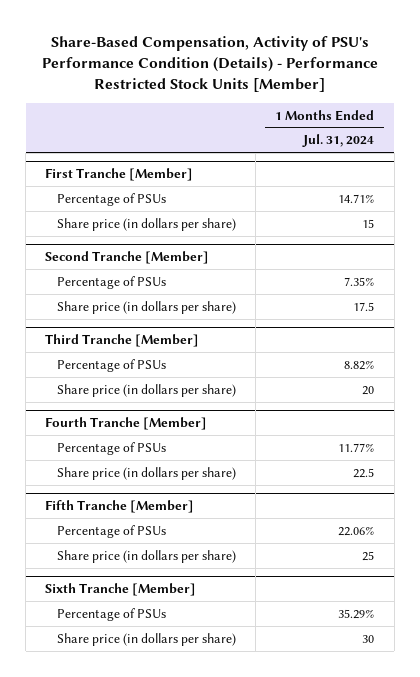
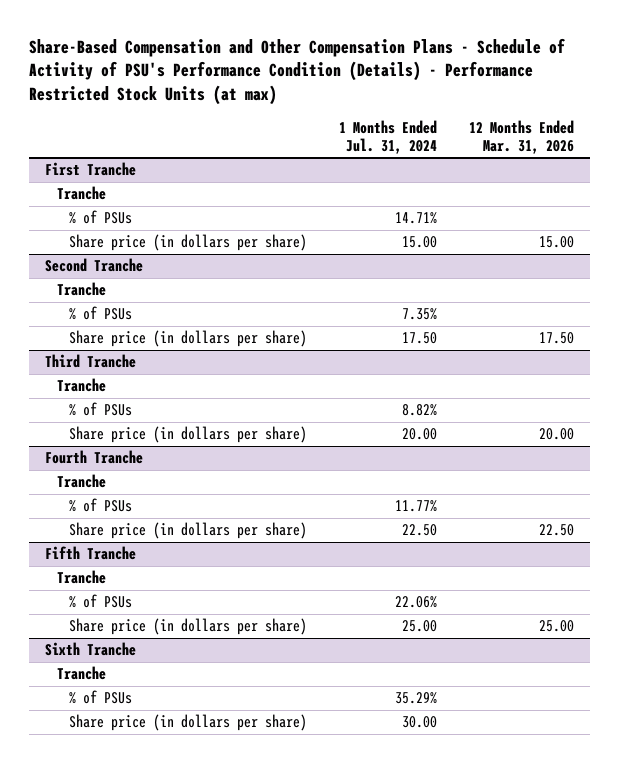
- Share-Based Compensation, Activity of PSU's Performance Condition (Details) - Performance Restricted Stock Units [Member]
+ Share-Based Compensation and Other Compensation Plans - Schedule of Activity of PSU's Performance Condition (Details) - Performance Restricted Stock Units (at max)
- | 1 Months Ended Jul. 31, 2024
+ | 1 Months Ended Jul. 31, 2024 | 12 Months Ended Mar. 31, 2026
- First Tranche [Member]
- Percentage of PSUs | 14.71%
- Share price (in dollars per share) | 15
- Second Tranche [Member]
- Percentage of PSUs | 7.35%
- Share price (in dollars per share) | 17.5
- Third Tranche [Member]
- Percentage of PSUs | 8.82%
- Share price (in dollars per share) | 20
- Fourth Tranche [Member]
- Percentage of PSUs | 11.77%
- Share price (in dollars per share) | 22.5
- Fifth Tranche [Member]
- Percentage of PSUs | 22.06%
- Share price (in dollars per share) | 25
- Sixth Tranche [Member]
- Percentage of PSUs | 35.29%
- Share price (in dollars per share) | 30
+ First Tranche
+ Tranche
+ % of PSUs | 14.71% |
+ Share price (in dollars per share) | 15.00 | 15.00
+ Second Tranche
+ Tranche
+ % of PSUs | 7.35% |
+ Share price (in dollars per share) | 17.50 | 17.50
+ Third Tranche
+ Tranche
+ % of PSUs | 8.82% |
+ Share price (in dollars per share) | 20.00 | 20.00
+ Fourth Tranche
+ Tranche
+ % of PSUs | 11.77% |
+ Share price (in dollars per share) | 22.50 | 22.50
+ Fifth Tranche
+ Tranche
+ % of PSUs | 22.06% |
+ Share price (in dollars per share) | 25.00 | 25.00
+ Sixth Tranche
+ Tranche
+ % of PSUs | 35.29% |
+ Share price (in dollars per share) | 30.00 |

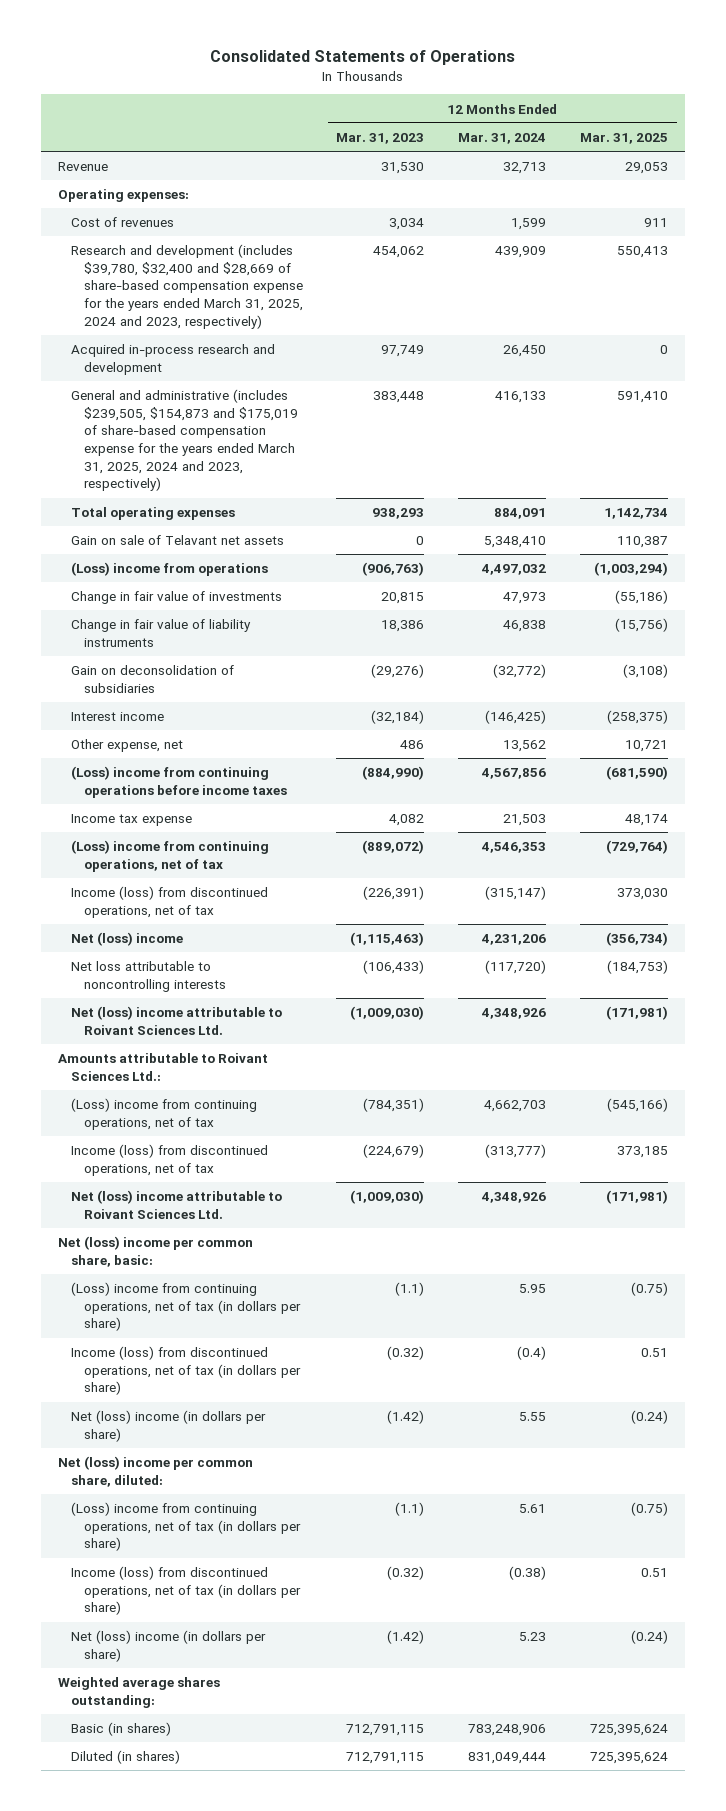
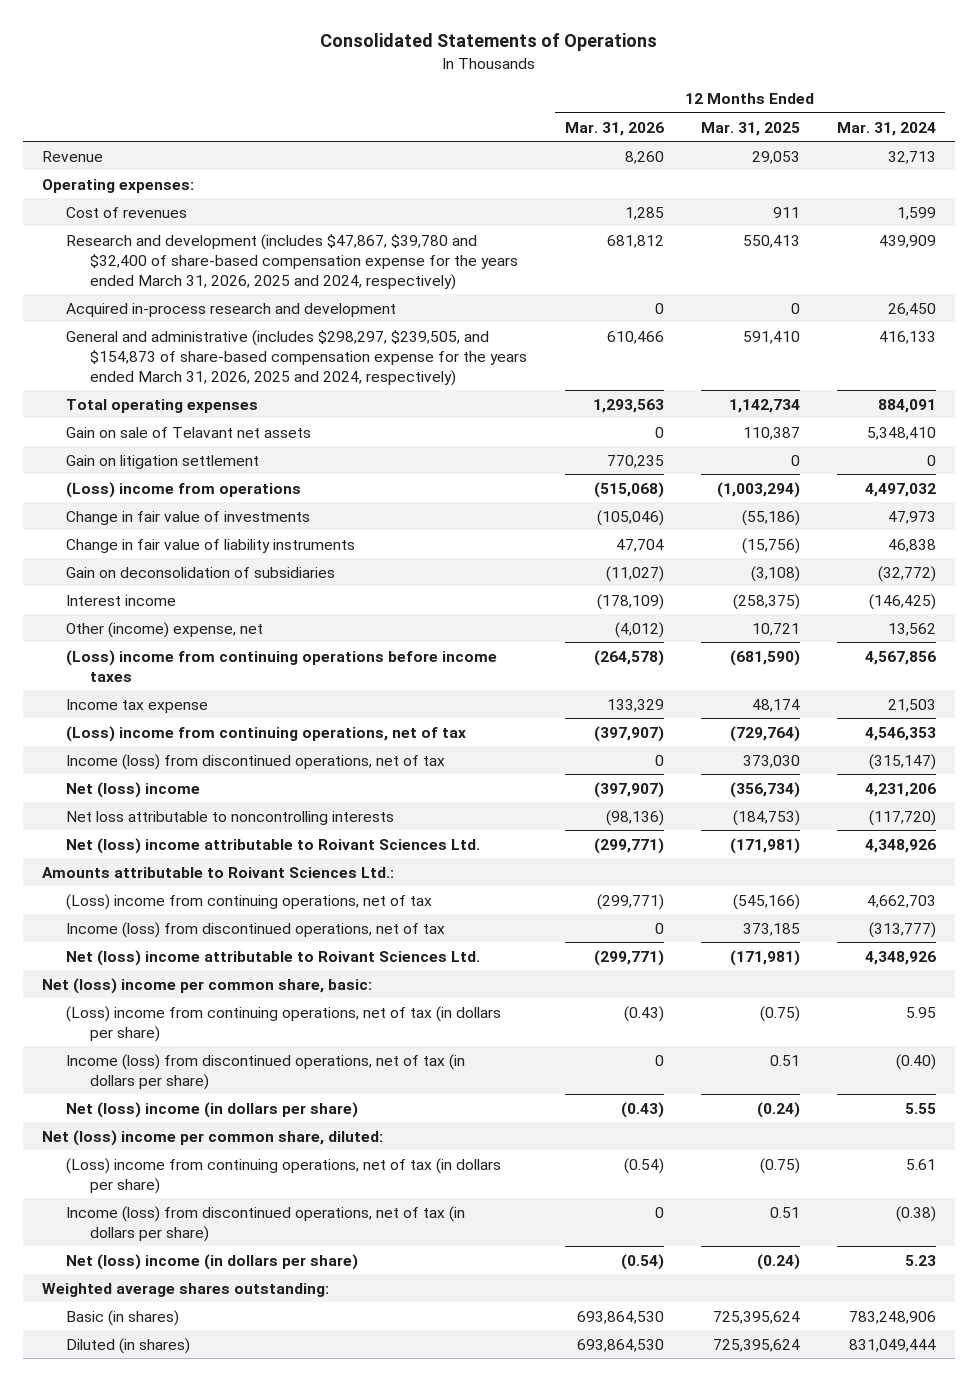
- | 12 Months Ended Mar. 31, 2023 | 12 Months Ended Mar. 31, 2024 | 12 Months Ended Mar. 31, 2025
+ | 12 Months Ended Mar. 31, 2026 | 12 Months Ended Mar. 31, 2025 | 12 Months Ended Mar. 31, 2024
- Research and development (includes $39,780, $32,400 and $28,669 of share-based compensation expense for the years ended March 31, 2025, 2024 and 2023, respectively) | 454,062 | 439,909 | 550,413
+ Research and development (includes $47,867, $39,780 and $32,400 of share-based compensation expense for the years ended March 31, 2026, 2025 and 2024, respectively) | 681,812 | 550,413 | 439,909
- General and administrative (includes $239,505, $154,873 and $175,019 of share-based compensation expense for the years ended March 31, 2025, 2024 and 2023, respectively) | 383,448 | 416,133 | 591,410
+ General and administrative (includes $298,297, $239,505, and $154,873 of share-based compensation expense for the years ended March 31, 2026, 2025 and 2024, respectively) | 610,466 | 591,410 | 416,133
+ Gain on litigation settlement | 770,235 | 0 | 0
- Other expense, net | 486 | 13,562 | 10,721
+ Other (income) expense, net | (4,012) | 10,721 | 13,562
- Income (loss) from discontinued operations, net of tax (in dollars per share) | (0.32) | (0.4) | 0.51
+ Income (loss) from discontinued operations, net of tax (in dollars per share) | 0 | 0.51 | (0.40)

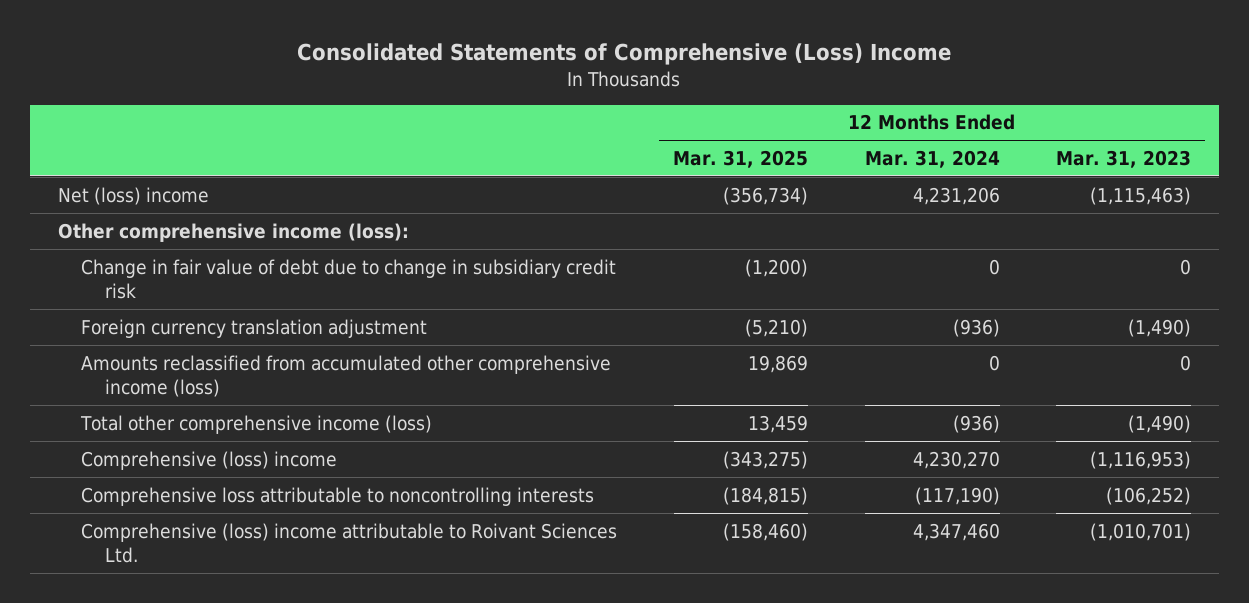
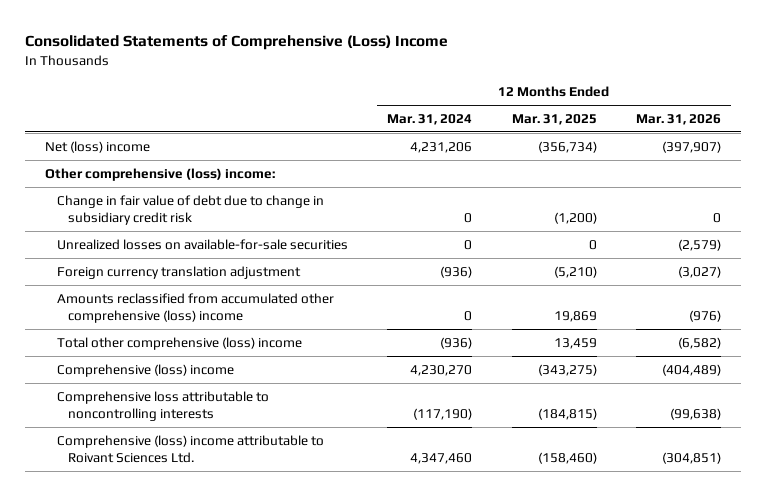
- | 12 Months Ended Mar. 31, 2025 | 12 Months Ended Mar. 31, 2024 | 12 Months Ended Mar. 31, 2023
+ | 12 Months Ended Mar. 31, 2024 | 12 Months Ended Mar. 31, 2025 | 12 Months Ended Mar. 31, 2026
- Other comprehensive income (loss):
+ Other comprehensive (loss) income:
+ Unrealized losses on available-for-sale securities | 0 | 0 | (2,579)
- Amounts reclassified from accumulated other comprehensive income (loss) | 19,869 | 0 | 0
- Total other comprehensive income (loss) | 13,459 | (936) | (1,490)
+ Amounts reclassified from accumulated other comprehensive (loss) income | 0 | 19,869 | (976)
+ Total other comprehensive (loss) income | (936) | 13,459 | (6,582)

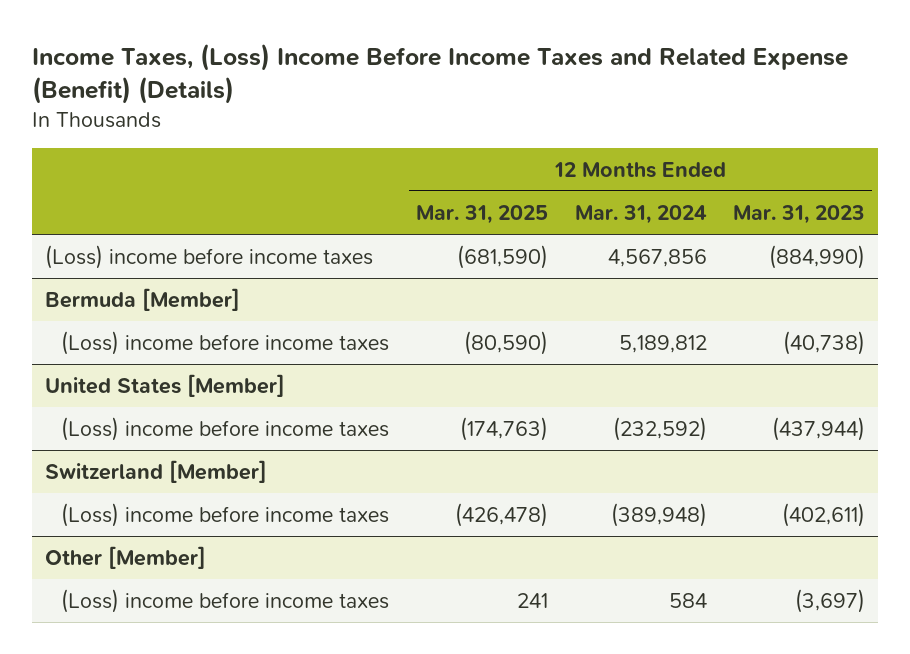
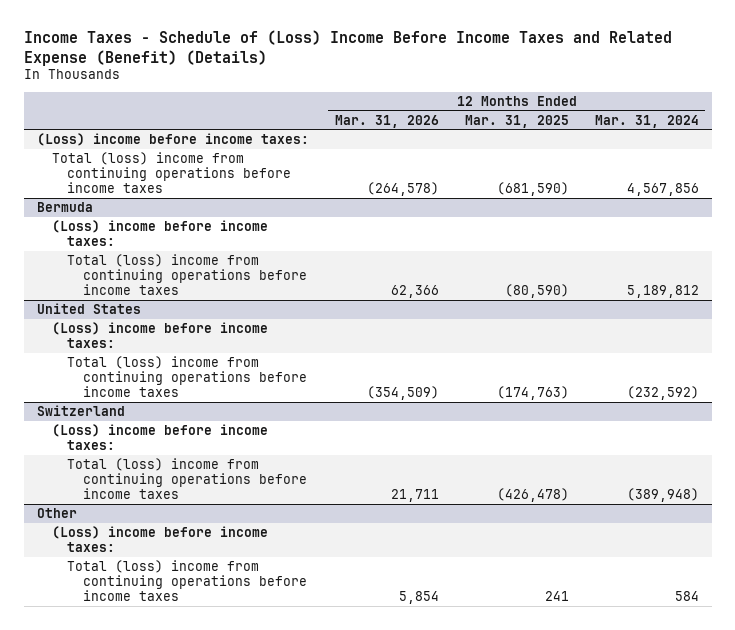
- Income Taxes, (Loss) Income Before Income Taxes and Related Expense (Benefit) (Details)
+ Income Taxes - Schedule of (Loss) Income Before Income Taxes and Related Expense (Benefit) (Details)
- | 12 Months Ended Mar. 31, 2025 | 12 Months Ended Mar. 31, 2024 | 12 Months Ended Mar. 31, 2023
+ | 12 Months Ended Mar. 31, 2026 | 12 Months Ended Mar. 31, 2025 | 12 Months Ended Mar. 31, 2024
- (Loss) income before income taxes | (681,590) | 4,567,856 | (884,990)
- Bermuda [Member]
- (Loss) income before income taxes | (80,590) | 5,189,812 | (40,738)
- United States [Member]
- (Loss) income before income taxes | (174,763) | (232,592) | (437,944)
- Switzerland [Member]
- (Loss) income before income taxes | (426,478) | (389,948) | (402,611)
- Other [Member]
- (Loss) income before income taxes | 241 | 584 | (3,697)
+ (Loss) income before income taxes:
+ Total (loss) income from continuing operations before income taxes | (264,578) | (681,590) | 4,567,856
+ Bermuda
+ (Loss) income before income taxes:
+ Total (loss) income from continuing operations before income taxes | 62,366 | (80,590) | 5,189,812
+ United States
+ (Loss) income before income taxes:
+ Total (loss) income from continuing operations before income taxes | (354,509) | (174,763) | (232,592)
+ Switzerland
+ (Loss) income before income taxes:
+ Total (loss) income from continuing operations before income taxes | 21,711 | (426,478) | (389,948)
+ Other
+ (Loss) income before income taxes:
+ Total (loss) income from continuing operations before income taxes | 5,854 | 241 | 584

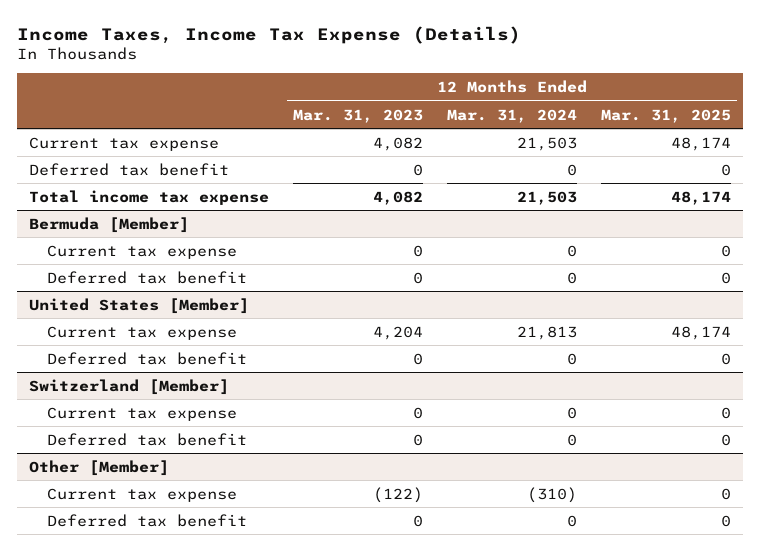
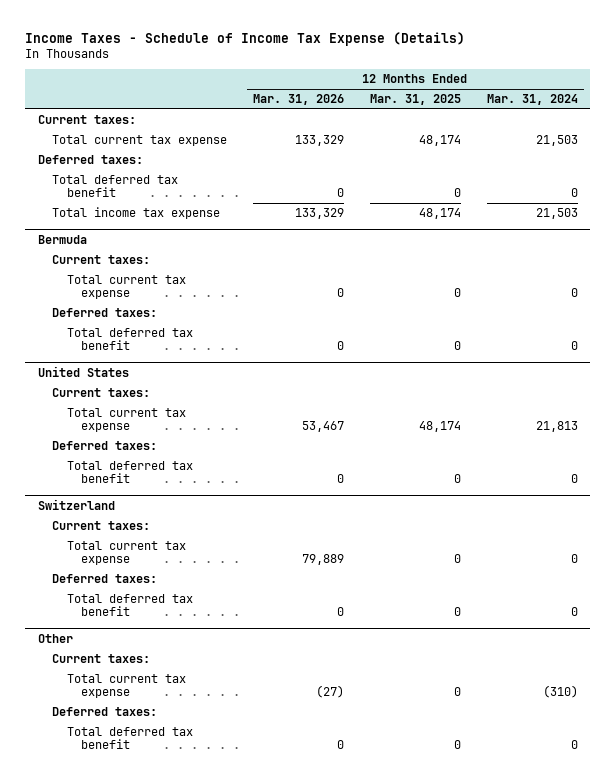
- Income Taxes, Income Tax Expense (Details)
+ Income Taxes - Schedule of Income Tax Expense (Details)
- | 12 Months Ended Mar. 31, 2023 | 12 Months Ended Mar. 31, 2024 | 12 Months Ended Mar. 31, 2025
+ | 12 Months Ended Mar. 31, 2026 | 12 Months Ended Mar. 31, 2025 | 12 Months Ended Mar. 31, 2024
- Current tax expense | 4,082 | 21,503 | 48,174
- Deferred tax benefit | 0 | 0 | 0
+ Current taxes:
+ Total current tax expense | 133,329 | 48,174 | 21,503
+ Deferred taxes:
+ Total deferred tax benefit | 0 | 0 | 0
- Bermuda [Member]
- Current tax expense | 0 | 0 | 0
- Deferred tax benefit | 0 | 0 | 0
- United States [Member]
- Current tax expense | 4,204 | 21,813 | 48,174
- Deferred tax benefit | 0 | 0 | 0
- Switzerland [Member]
- Current tax expense | 0 | 0 | 0
- Deferred tax benefit | 0 | 0 | 0
- Other [Member]
- Current tax expense | (122) | (310) | 0
- Deferred tax benefit | 0 | 0 | 0
+ Bermuda
+ Current taxes:
+ Total current tax expense | 0 | 0 | 0
+ Deferred taxes:
+ Total deferred tax benefit | 0 | 0 | 0
+ United States
+ Current taxes:
+ Total current tax expense | 53,467 | 48,174 | 21,813
+ Deferred taxes:
+ Total deferred tax benefit | 0 | 0 | 0
+ Switzerland
+ Current taxes:
+ Total current tax expense | 79,889 | 0 | 0
+ Deferred taxes:
+ Total deferred tax benefit | 0 | 0 | 0
+ Other
+ Current taxes:
+ Total current tax expense | (27) | 0 | (310)
+ Deferred taxes:
+ Total deferred tax benefit | 0 | 0 | 0

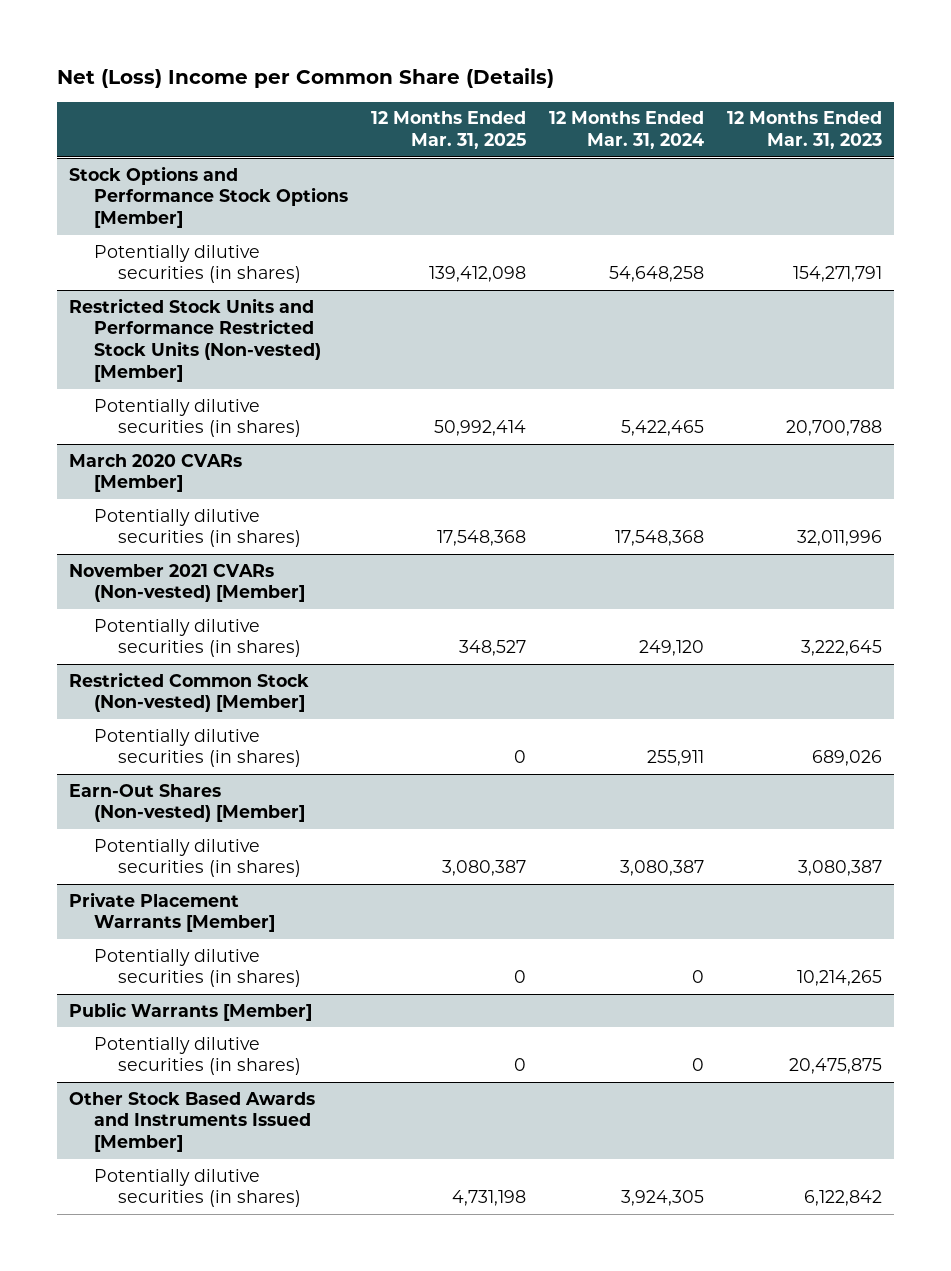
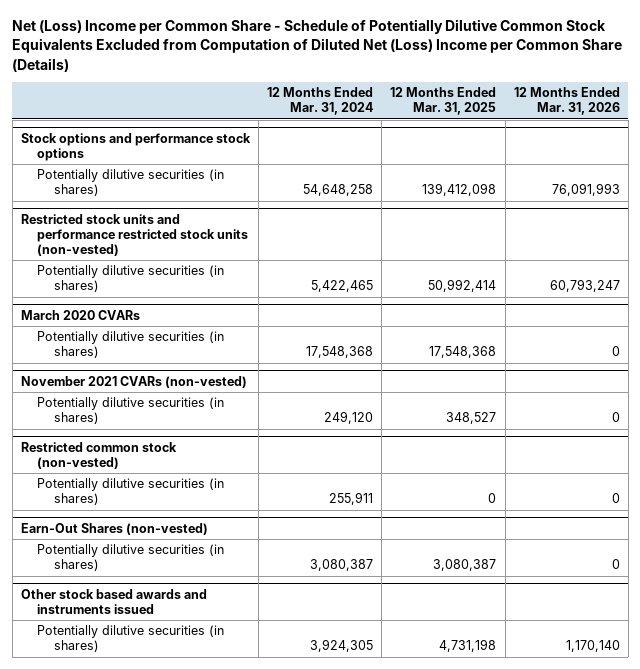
- Net (Loss) Income per Common Share (Details)
+ Net (Loss) Income per Common Share - Schedule of Potentially Dilutive Common Stock Equivalents Excluded from Computation of Diluted Net (Loss) Income per Common Share (Details)
- | 12 Months Ended Mar. 31, 2025 | 12 Months Ended Mar. 31, 2024 | 12 Months Ended Mar. 31, 2023
+ | 12 Months Ended Mar. 31, 2024 | 12 Months Ended Mar. 31, 2025 | 12 Months Ended Mar. 31, 2026
- Stock Options and Performance Stock Options [Member]
+ Stock options and performance stock options
- Restricted Stock Units and Performance Restricted Stock Units (Non-vested) [Member]
+ Restricted stock units and performance restricted stock units (non-vested)
- March 2020 CVARs [Member]
+ March 2020 CVARs
- November 2021 CVARs (Non-vested) [Member]
+ November 2021 CVARs (non-vested)
- Restricted Common Stock (Non-vested) [Member]
+ Restricted common stock (non-vested)
- Earn-Out Shares (Non-vested) [Member]
+ Earn-Out Shares (non-vested)
- Private Placement Warrants [Member]
- Potentially dilutive securities (in shares) | 0 | 0 | 10,214,265
- Public Warrants [Member]
- Potentially dilutive securities (in shares) | 0 | 0 | 20,475,875
- Other Stock Based Awards and Instruments Issued [Member]
+ Other stock based awards and instruments issued

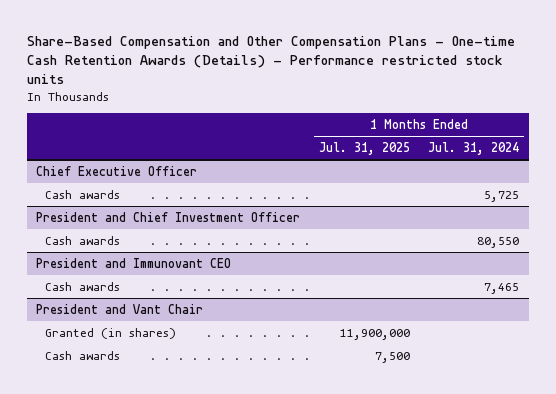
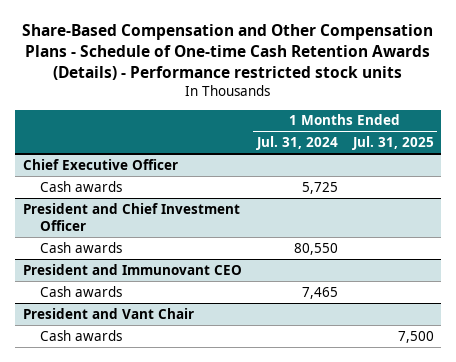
- Share-Based Compensation and Other Compensation Plans - One-time Cash Retention Awards (Details) - Performance restricted stock units
+ Share-Based Compensation and Other Compensation Plans - Schedule of One-time Cash Retention Awards (Details) - Performance restricted stock units
- | 1 Months Ended Jul. 31, 2025 | 1 Months Ended Jul. 31, 2024
+ | 1 Months Ended Jul. 31, 2024 | 1 Months Ended Jul. 31, 2025
@ President and Vant Chair
- Granted (in shares) | 11,900,000 |

